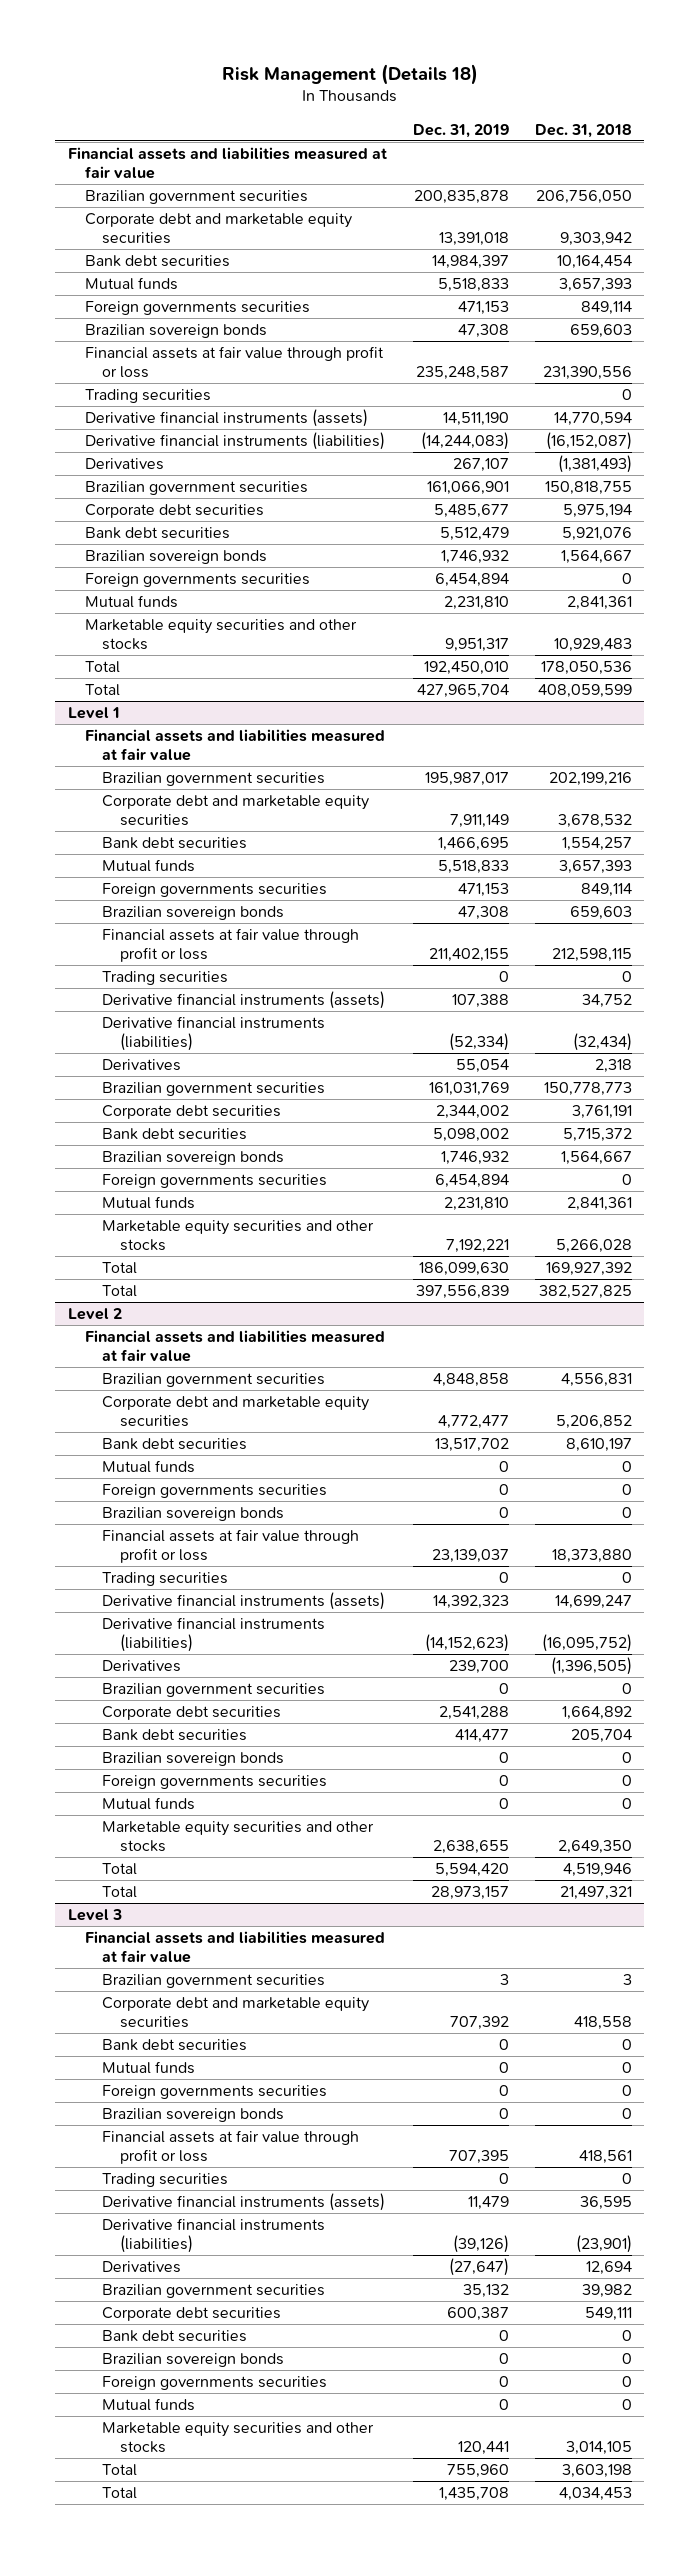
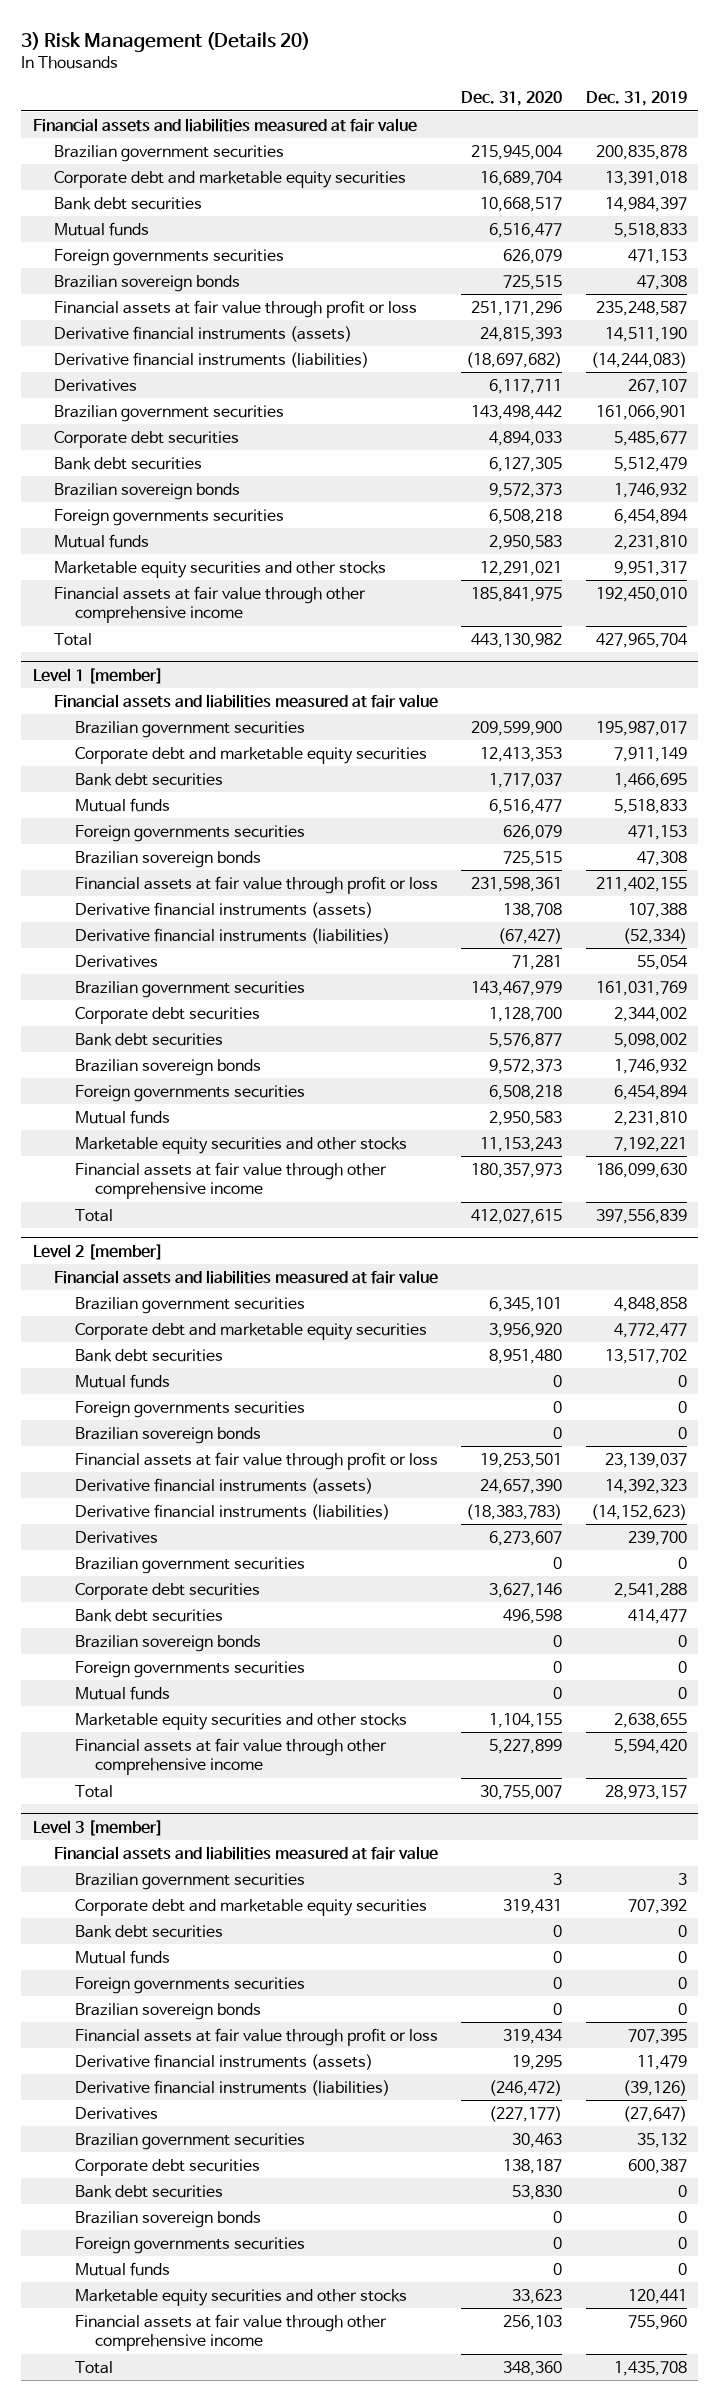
- Risk Management (Details 18)
+ 3) Risk Management (Details 20)
- | Dec. 31, 2019 | Dec. 31, 2018
+ | Dec. 31, 2020 | Dec. 31, 2019
- Trading securities | | 0
- Total | 192,450,010 | 178,050,536
+ Financial assets at fair value through other comprehensive income | 185,841,975 | 192,450,010
- Level 1
+ Level 1 [member]
- Trading securities | 0 | 0
- Total | 186,099,630 | 169,927,392
+ Financial assets at fair value through other comprehensive income | 180,357,973 | 186,099,630
- Level 2
+ Level 2 [member]
- Trading securities | 0 | 0
- Total | 5,594,420 | 4,519,946
+ Financial assets at fair value through other comprehensive income | 5,227,899 | 5,594,420
- Level 3
+ Level 3 [member]
- Trading securities | 0 | 0
- Total | 755,960 | 3,603,198
+ Financial assets at fair value through other comprehensive income | 256,103 | 755,960

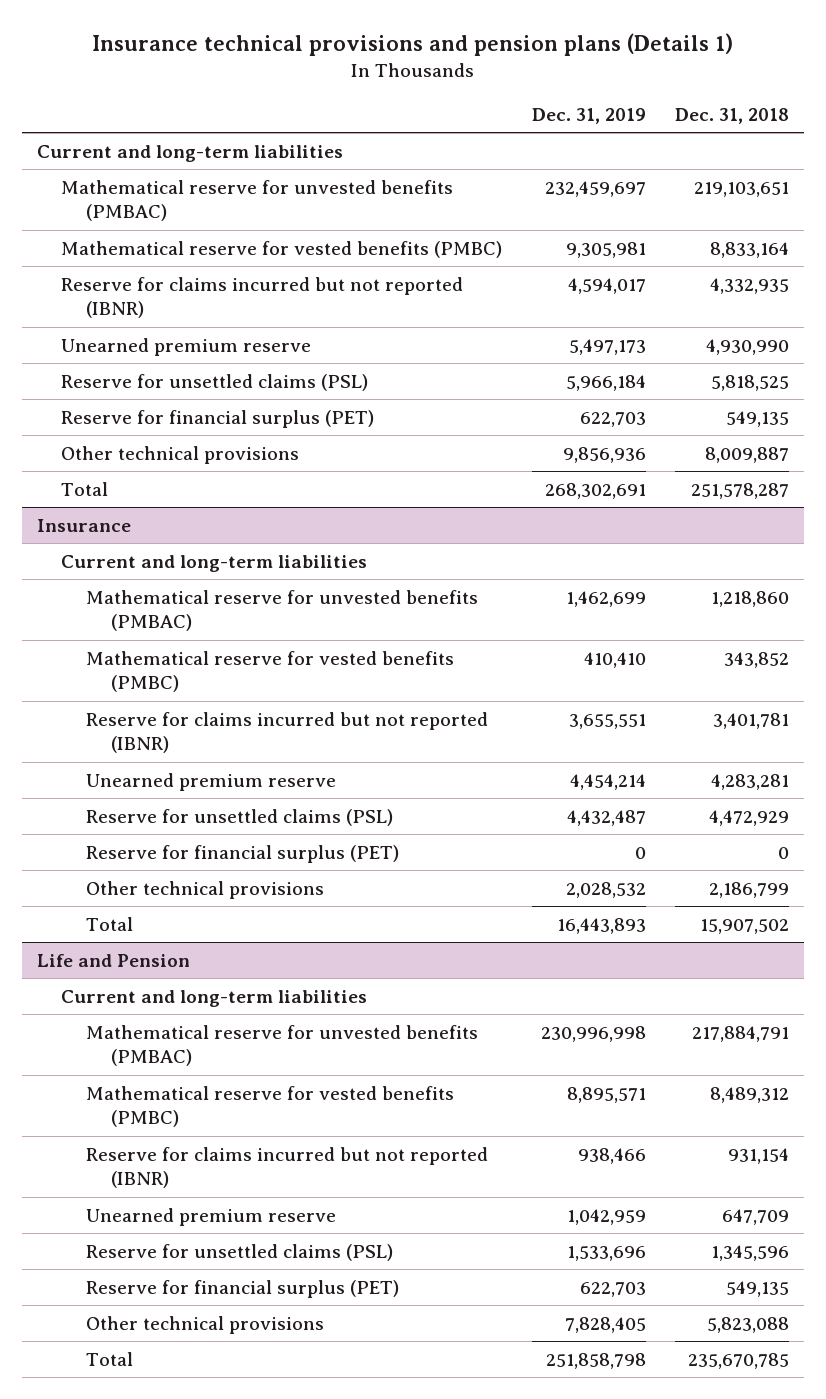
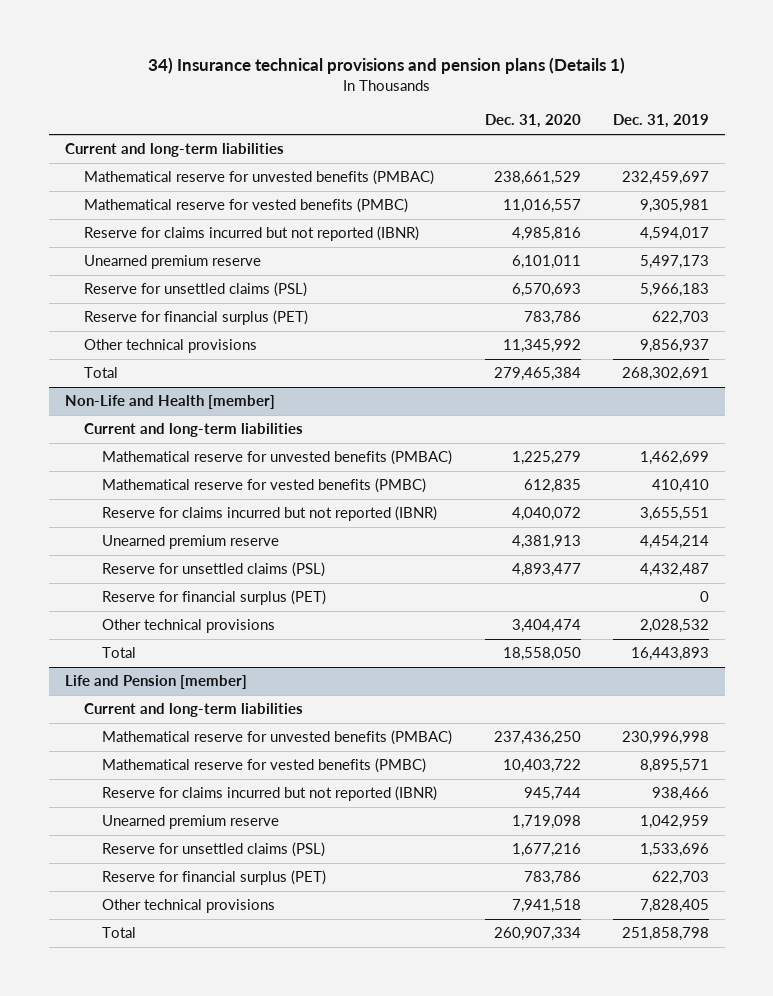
- Insurance technical provisions and pension plans (Details 1)
+ 34) Insurance technical provisions and pension plans (Details 1)
- | Dec. 31, 2019 | Dec. 31, 2018
+ | Dec. 31, 2020 | Dec. 31, 2019
- Reserve for unsettled claims (PSL) | 5,966,184 | 5,818,525
+ Reserve for unsettled claims (PSL) | 6,570,693 | 5,966,183
- Other technical provisions | 9,856,936 | 8,009,887
+ Other technical provisions | 11,345,992 | 9,856,937
- Insurance
+ Non-Life and Health [member]
- Life and Pension
+ Life and Pension [member]

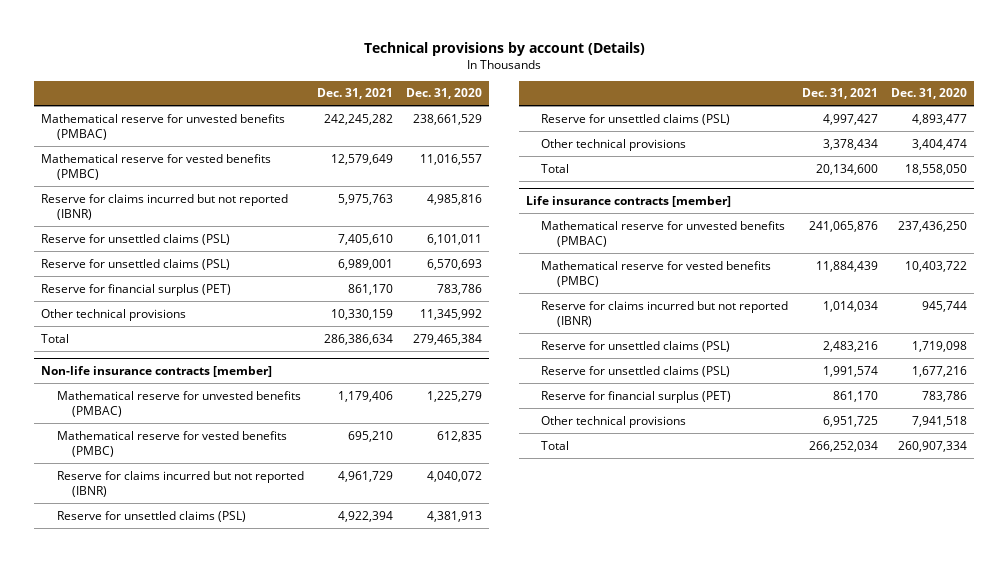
- 34) Insurance technical provisions and pension plans (Details 1)
+ Technical provisions by account (Details)
- | Dec. 31, 2020 | Dec. 31, 2019
+ | Dec. 31, 2021 | Dec. 31, 2020
- Current and long-term liabilities
- Unearned premium reserve | 6,101,011 | 5,497,173
+ Reserve for unsettled claims (PSL) | 7,405,610 | 6,101,011
- Non-Life and Health [member]
- Current and long-term liabilities
+ Non-life insurance contracts [member]
- Unearned premium reserve | 4,381,913 | 4,454,214
+ Reserve for unsettled claims (PSL) | 4,922,394 | 4,381,913
- Reserve for financial surplus (PET) | | 0
- Life and Pension [member]
- Current and long-term liabilities
+ Life insurance contracts [member]
- Unearned premium reserve | 1,719,098 | 1,042,959
+ Reserve for unsettled claims (PSL) | 2,483,216 | 1,719,098

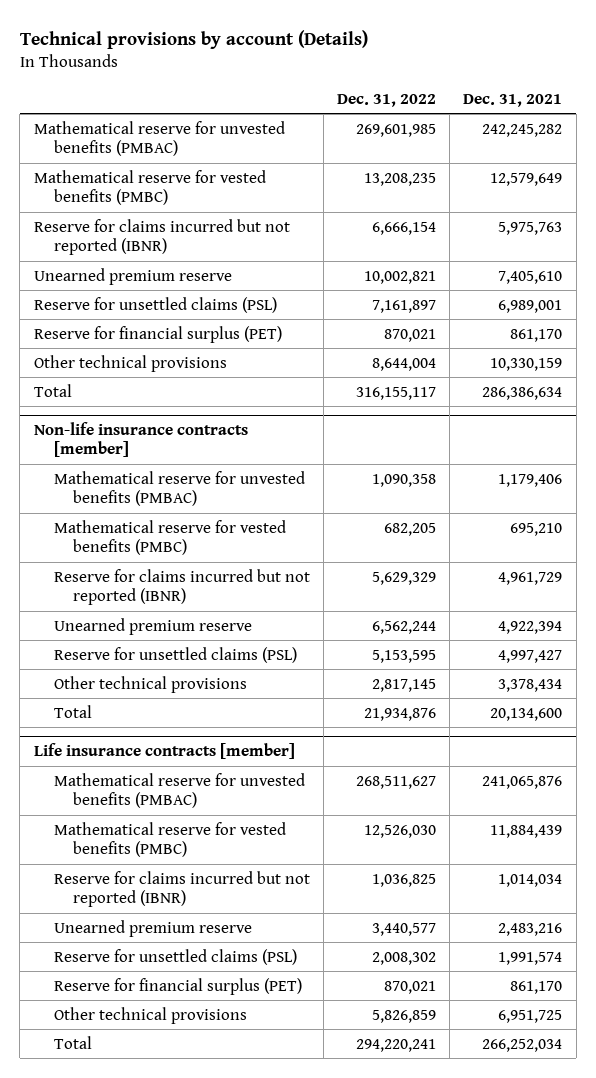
- | Dec. 31, 2021 | Dec. 31, 2020
+ | Dec. 31, 2022 | Dec. 31, 2021
- Reserve for unsettled claims (PSL) | 7,405,610 | 6,101,011
+ Unearned premium reserve | 10,002,821 | 7,405,610
@ Non-life insurance contracts [member]
- Reserve for unsettled claims (PSL) | 4,922,394 | 4,381,913
+ Unearned premium reserve | 6,562,244 | 4,922,394
@ Life insurance contracts [member]
- Reserve for unsettled claims (PSL) | 2,483,216 | 1,719,098
+ Unearned premium reserve | 3,440,577 | 2,483,216

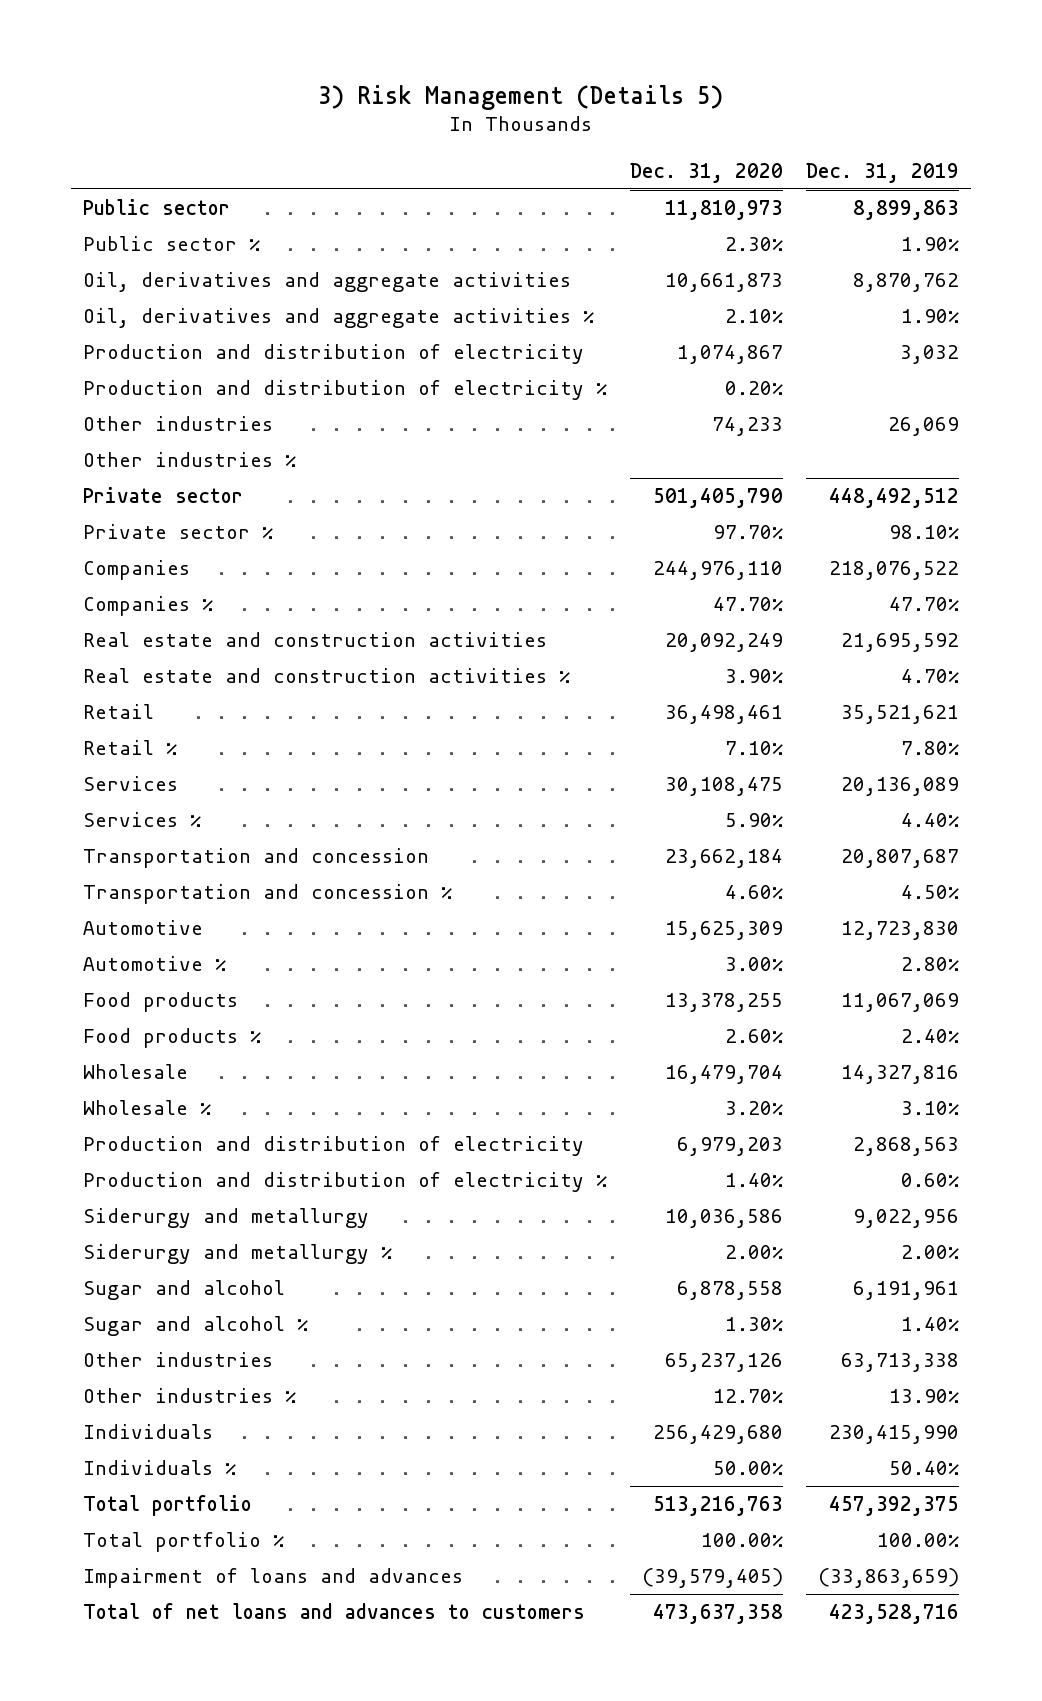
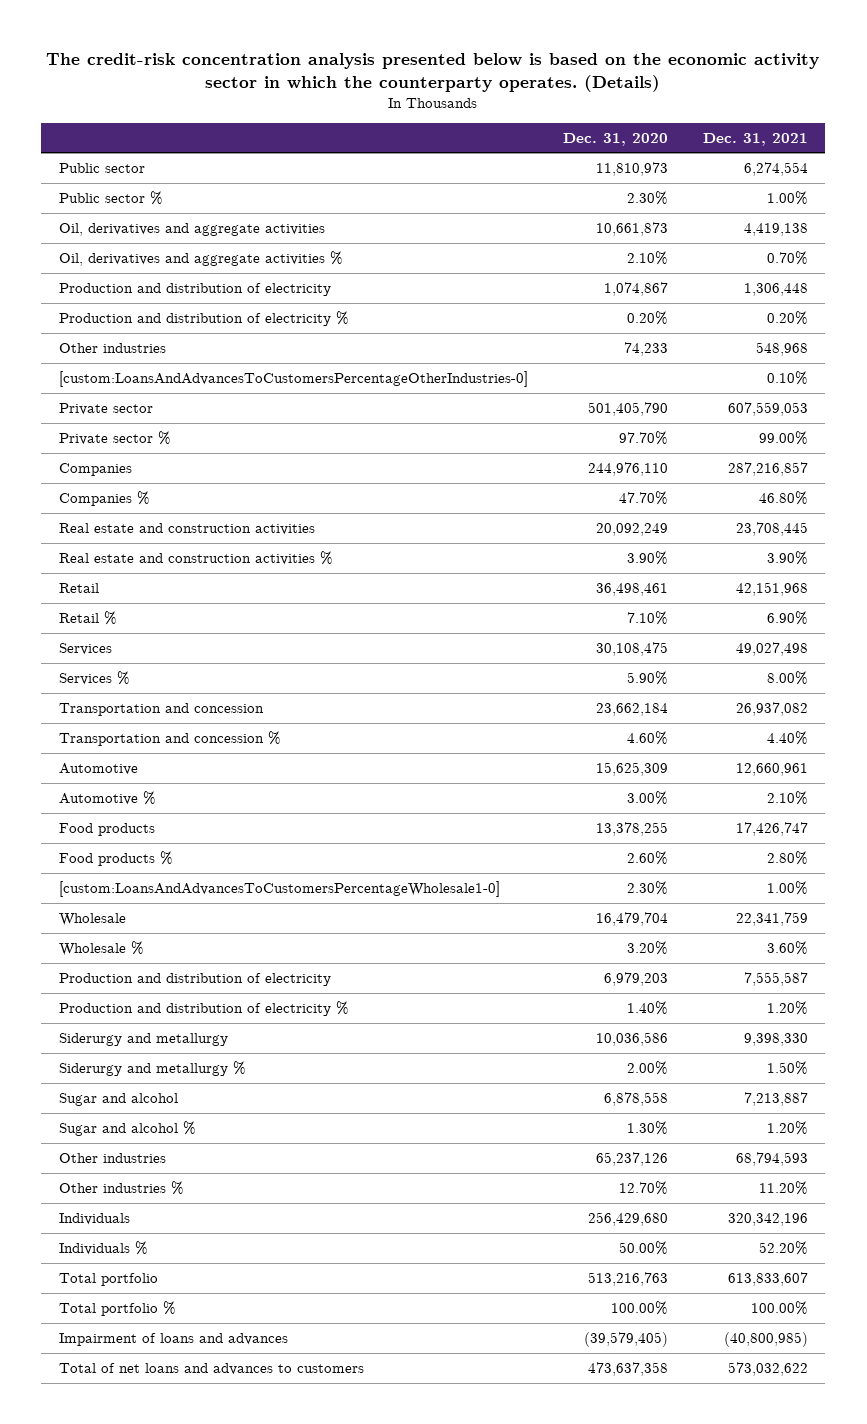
- 3) Risk Management (Details 5)
+ The credit-risk concentration analysis presented below is based on the economic activity sector in which the counterparty operates. (Details)
- | Dec. 31, 2020 | Dec. 31, 2019
+ | Dec. 31, 2020 | Dec. 31, 2021
- Other industries %
+ [custom:LoansAndAdvancesToCustomersPercentageOtherIndustries-0] | | 0.10%
+ [custom:LoansAndAdvancesToCustomersPercentageWholesale1-0] | 2.30% | 1.00%

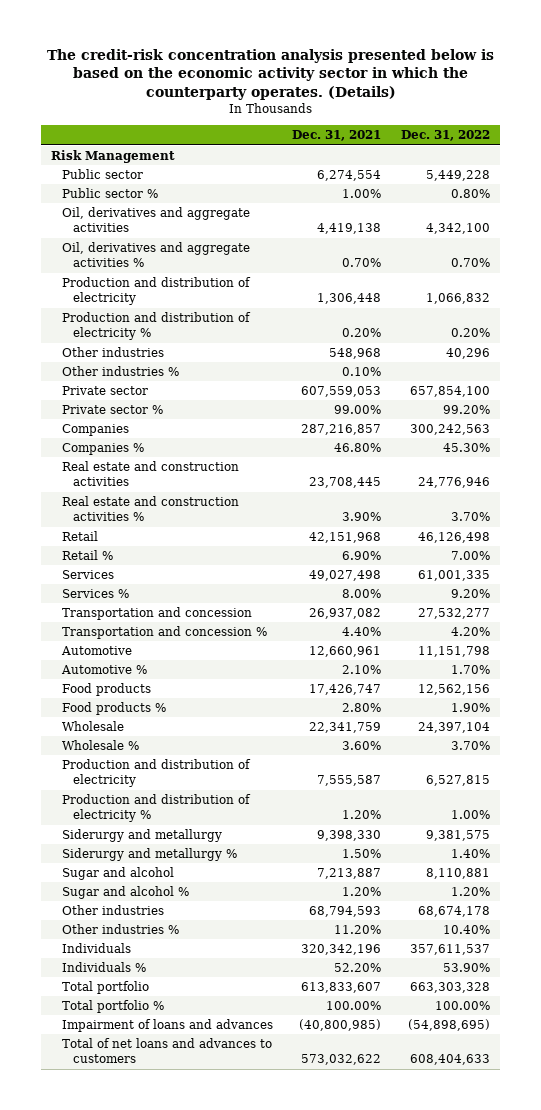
- | Dec. 31, 2020 | Dec. 31, 2021
+ | Dec. 31, 2021 | Dec. 31, 2022
+ Risk Management
- [custom:LoansAndAdvancesToCustomersPercentageOtherIndustries-0] | | 0.10%
+ Other industries % | 0.10% |
- [custom:LoansAndAdvancesToCustomersPercentageWholesale1-0] | 2.30% | 1.00%

